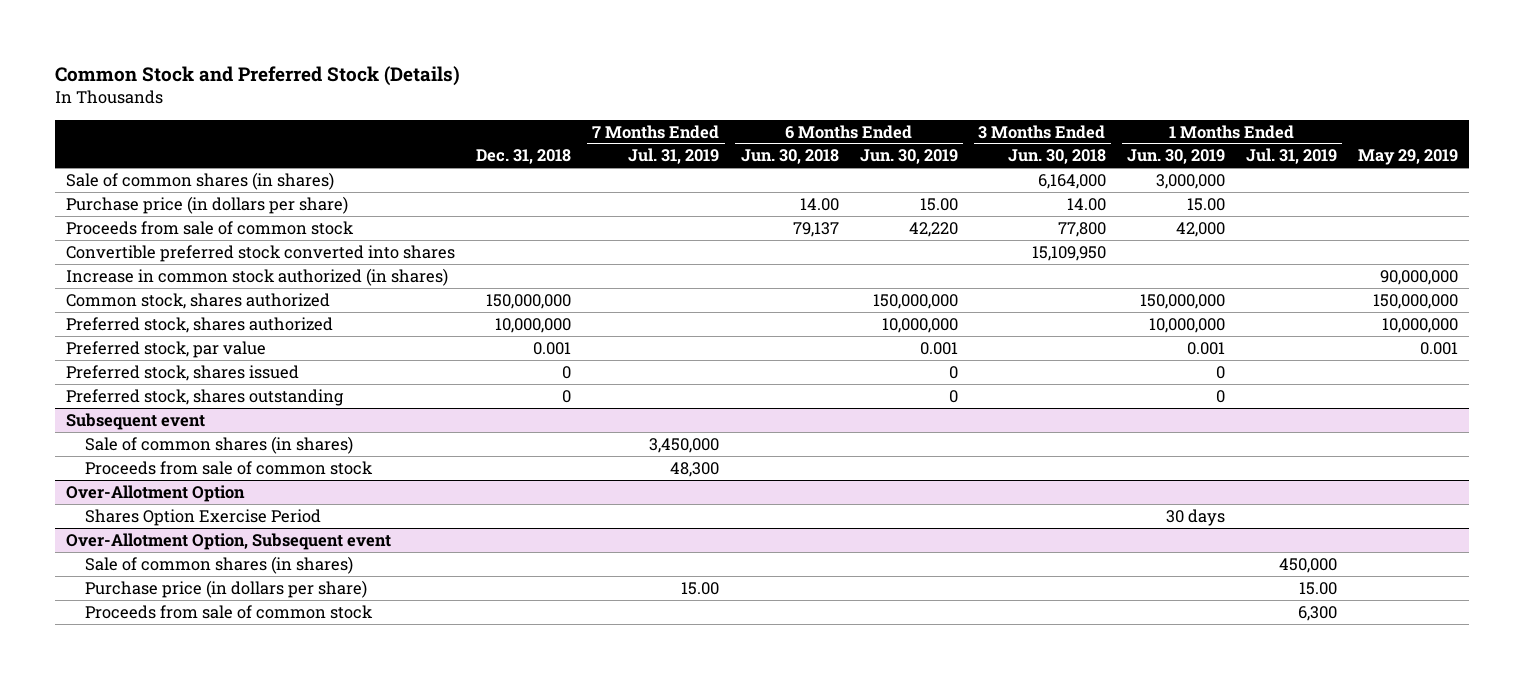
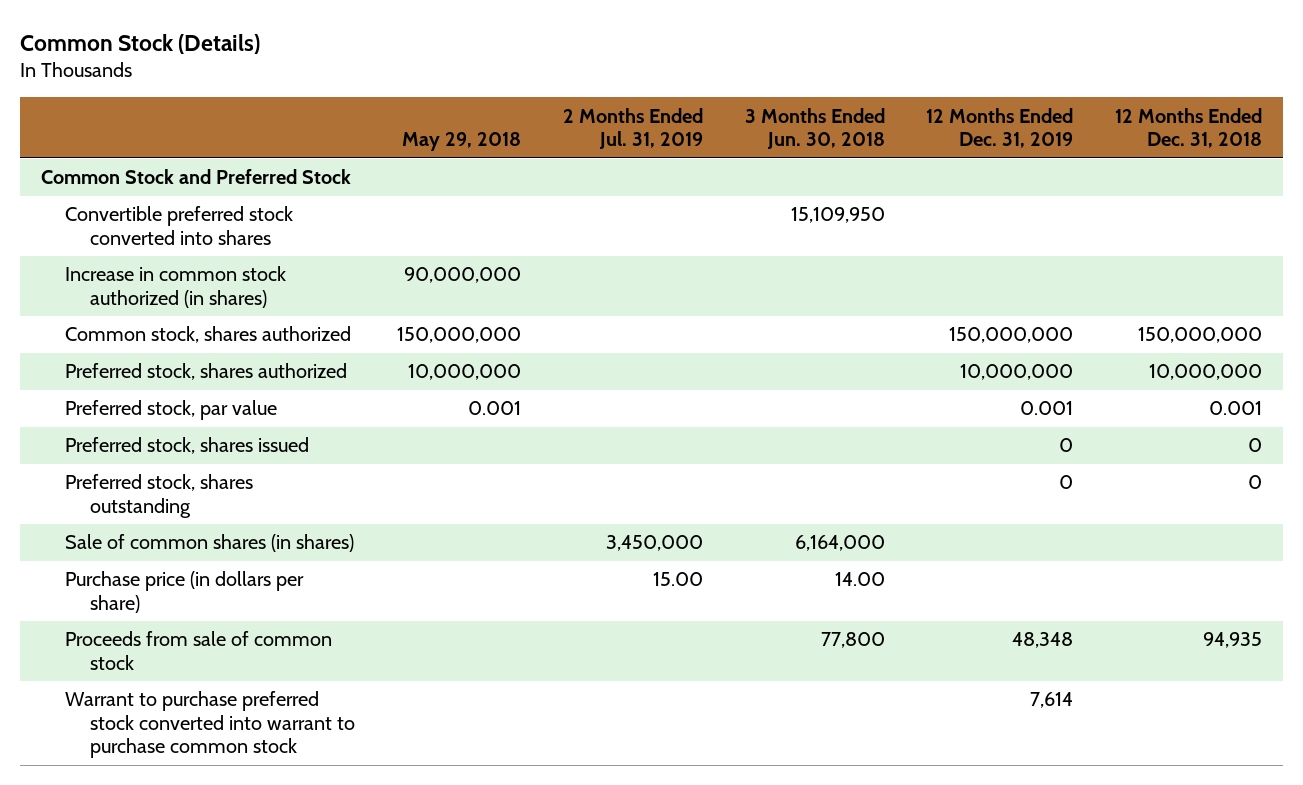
- Common Stock and Preferred Stock (Details)
+ Common Stock (Details)
- | Dec. 31, 2018 | 7 Months Ended Jul. 31, 2019 | 6 Months Ended Jun. 30, 2018 | 6 Months Ended Jun. 30, 2019 | 3 Months Ended Jun. 30, 2018 | 1 Months Ended Jun. 30, 2019 | 1 Months Ended Jul. 31, 2019 | May 29, 2019
+ | May 29, 2018 | 2 Months Ended Jul. 31, 2019 | 3 Months Ended Jun. 30, 2018 | 12 Months Ended Dec. 31, 2019 | 12 Months Ended Dec. 31, 2018
+ Common Stock and Preferred Stock
- Subsequent event
- Sale of common shares (in shares) | | 3,450,000 | | | | | |
- Proceeds from sale of common stock | | 48,300 | | | | | |
- Over-Allotment Option
- Shares Option Exercise Period | | | | | | 30 days | |
- Over-Allotment Option, Subsequent event
- Sale of common shares (in shares) | | | | | | | 450,000 |
- Purchase price (in dollars per share) | | 15.00 | | | | | 15.00 |
- Proceeds from sale of common stock | | | | | | | 6,300 |
moved down: Sale of common shares (in shares) | | 3,450,000 | 6,164,000 | |
moved down: Purchase price (in dollars per share) | | 15.00 | 14.00 | |
moved down: Proceeds from sale of common stock | | | 77,800 | 48,348 | 94,935
+ Warrant to purchase preferred stock converted into warrant to purchase common stock | | | | 7,614 |

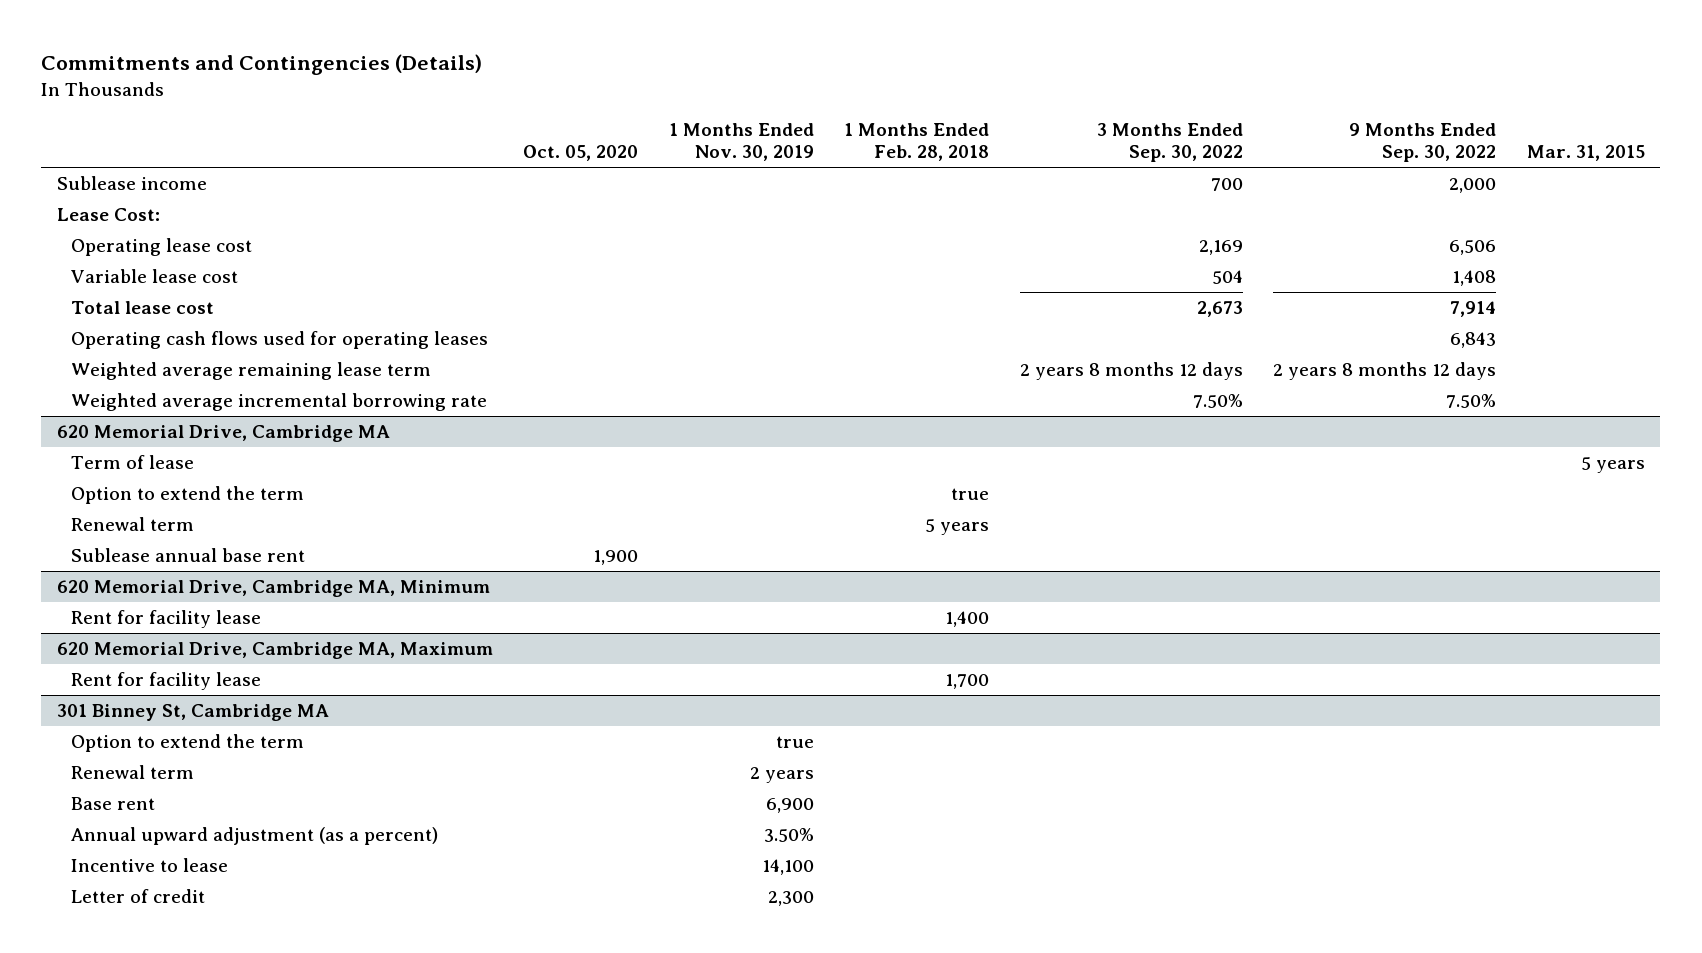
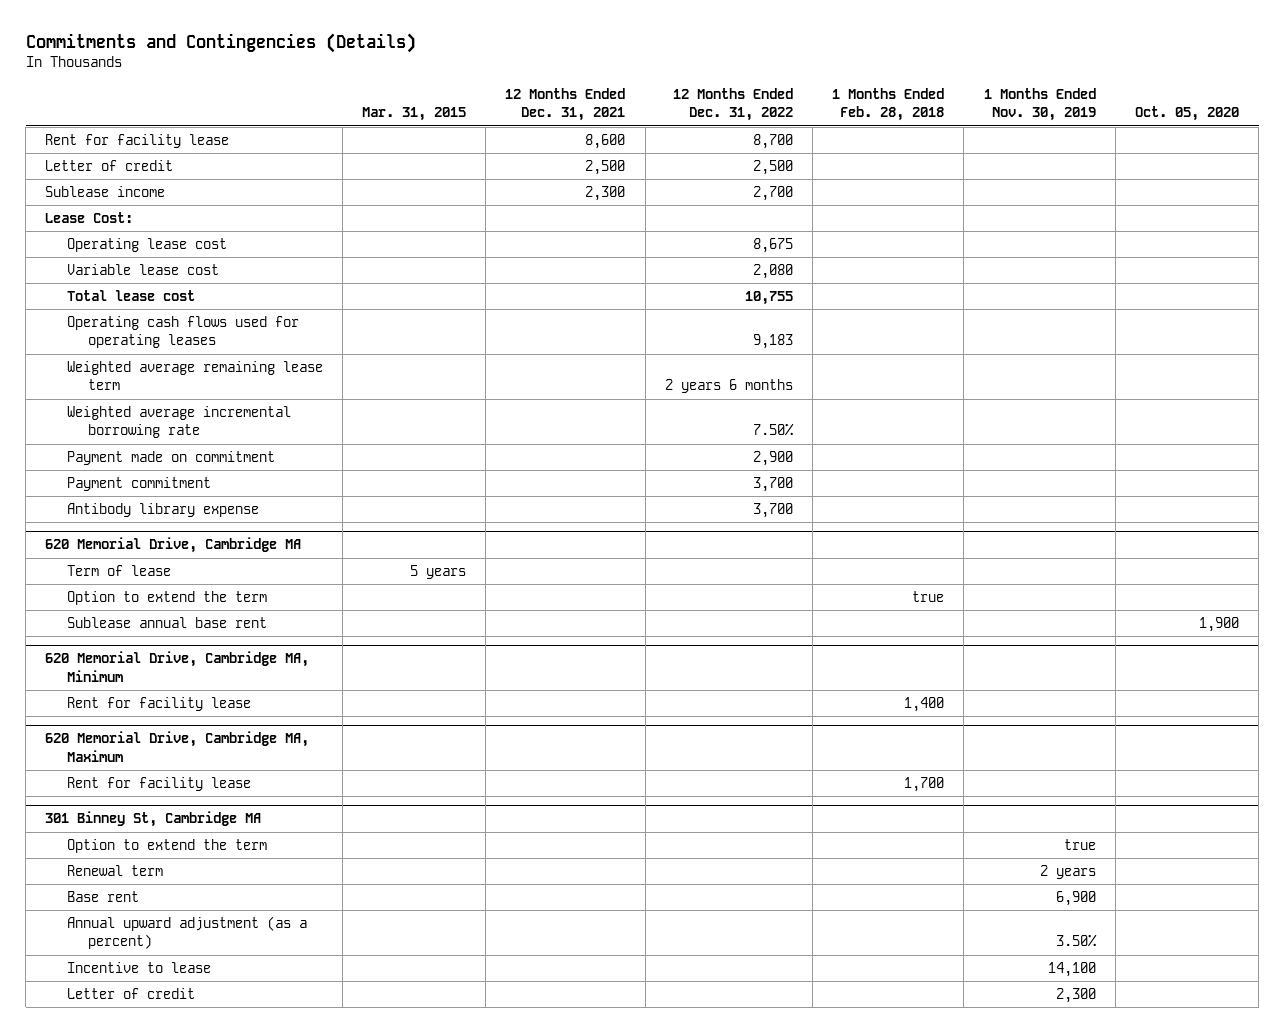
- | Oct. 05, 2020 | 1 Months Ended Nov. 30, 2019 | 1 Months Ended Feb. 28, 2018 | 3 Months Ended Sep. 30, 2022 | 9 Months Ended Sep. 30, 2022 | Mar. 31, 2015
+ | Mar. 31, 2015 | 12 Months Ended Dec. 31, 2021 | 12 Months Ended Dec. 31, 2022 | 1 Months Ended Feb. 28, 2018 | 1 Months Ended Nov. 30, 2019 | Oct. 05, 2020
+ Rent for facility lease | | 8,600 | 8,700 | | |
+ Letter of credit | | 2,500 | 2,500 | | |
+ Payment made on commitment | | | 2,900 | | |
+ Payment commitment | | | 3,700 | | |
+ Antibody library expense | | | 3,700 | | |
@ 620 Memorial Drive, Cambridge MA
- Renewal term | | | 5 years | | |

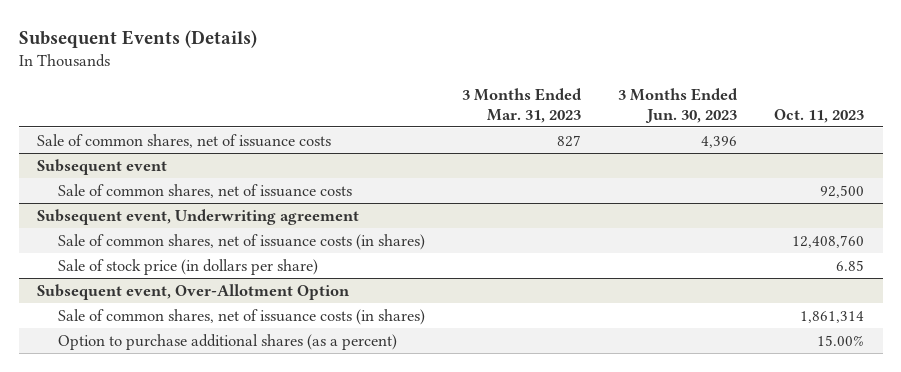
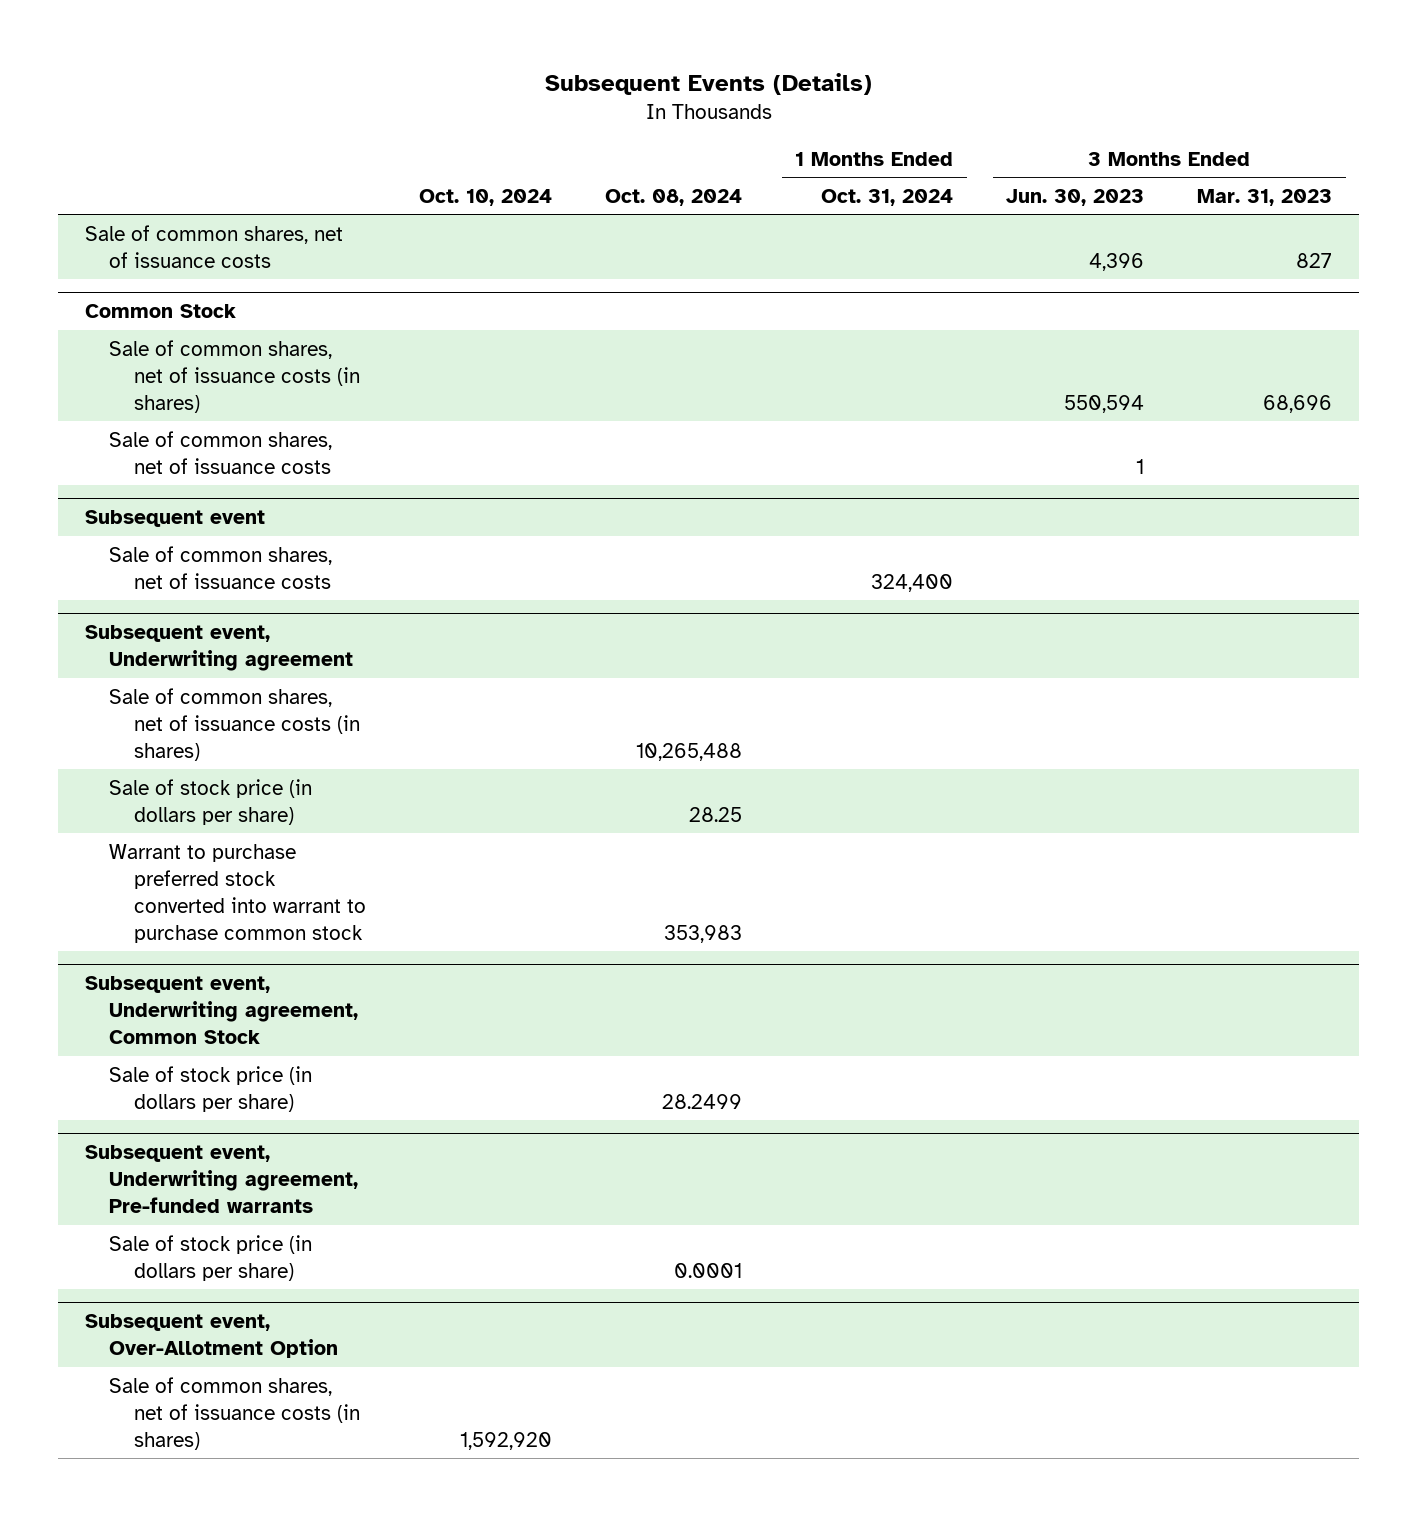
- | 3 Months Ended Mar. 31, 2023 | 3 Months Ended Jun. 30, 2023 | Oct. 11, 2023
+ | Oct. 10, 2024 | Oct. 08, 2024 | 1 Months Ended Oct. 31, 2024 | 3 Months Ended Jun. 30, 2023 | 3 Months Ended Mar. 31, 2023
+ Common Stock
+ Sale of common shares, net of issuance costs (in shares) | | | | 550,594 | 68,696
+ Sale of common shares, net of issuance costs | | | | 1 |
@ Subsequent event, Underwriting agreement
+ Warrant to purchase preferred stock converted into warrant to purchase common stock | | 353,983 | | |
+ Subsequent event, Underwriting agreement, Common Stock
+ Sale of stock price (in dollars per share) | | 28.2499 | | |
+ Subsequent event, Underwriting agreement, Pre-funded warrants
+ Sale of stock price (in dollars per share) | | 0.0001 | | |
@ Subsequent event, Over-Allotment Option
- Option to purchase additional shares (as a percent) | | | 15.00%

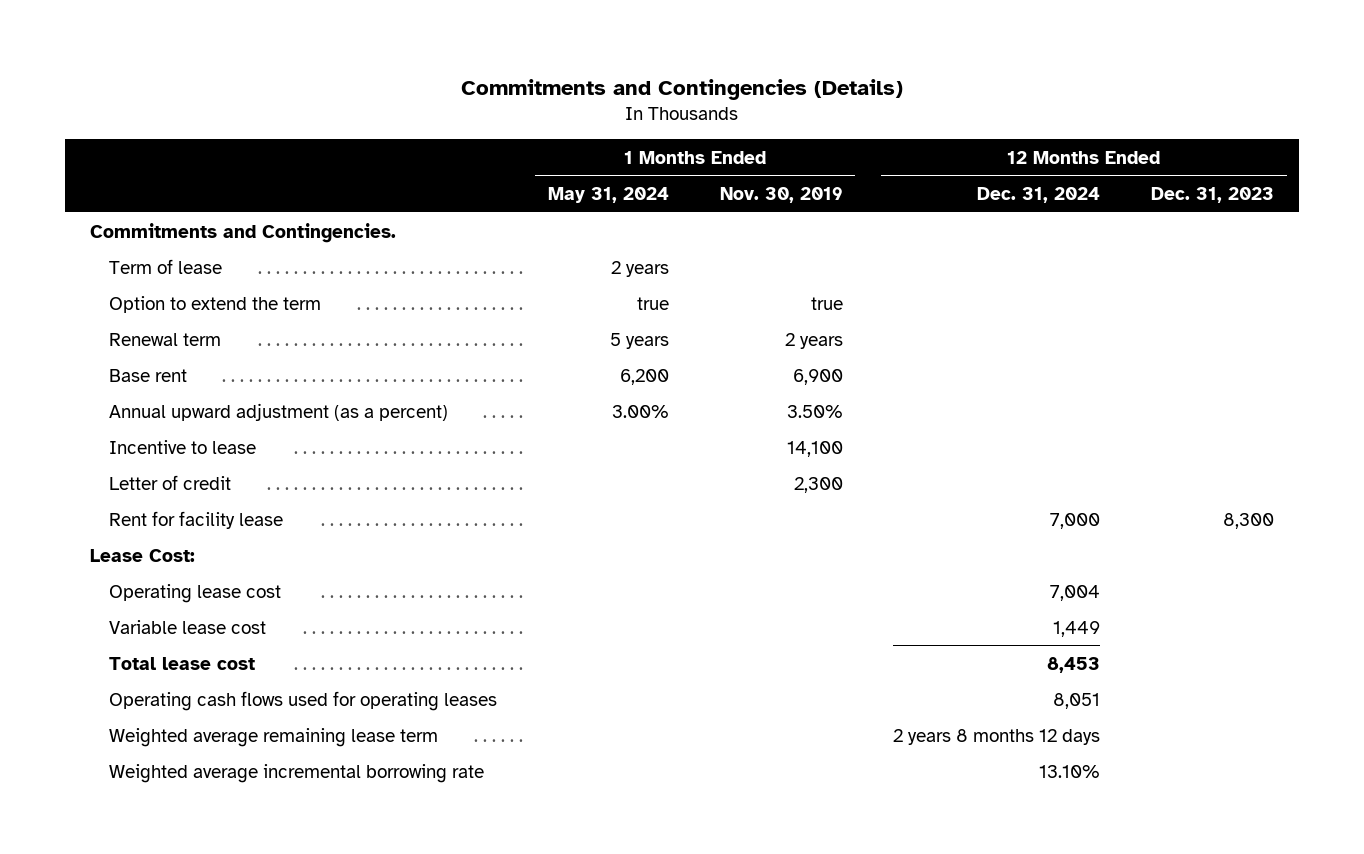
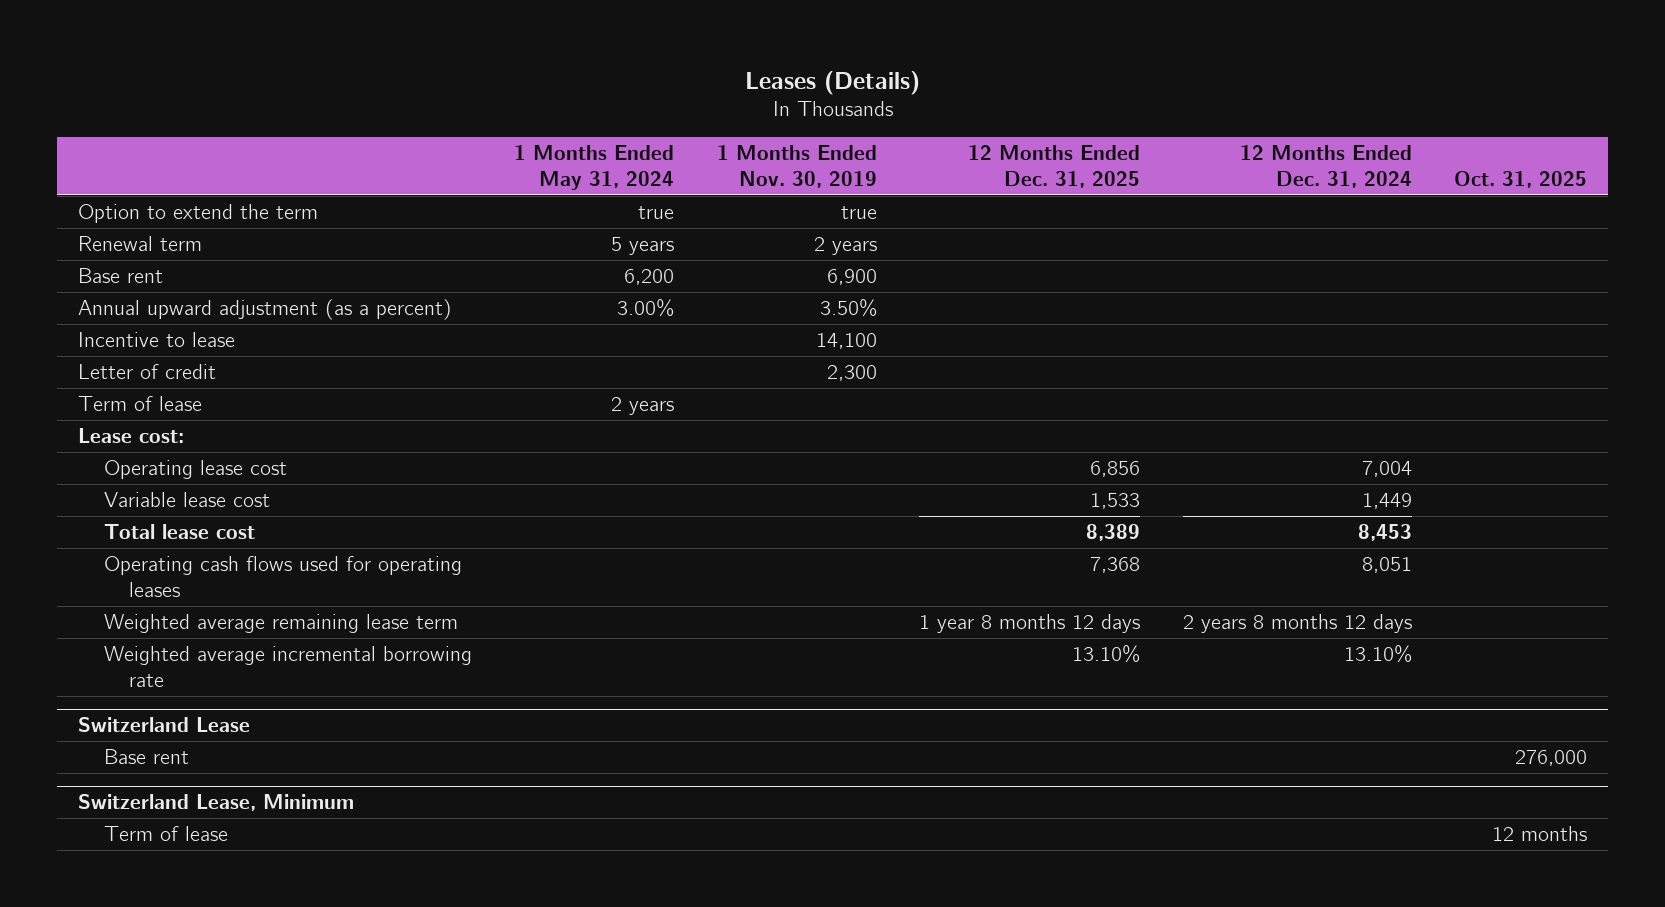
- Commitments and Contingencies (Details)
+ Leases (Details)
- | 1 Months Ended May 31, 2024 | 1 Months Ended Nov. 30, 2019 | 12 Months Ended Dec. 31, 2024 | 12 Months Ended Dec. 31, 2023
+ | 1 Months Ended May 31, 2024 | 1 Months Ended Nov. 30, 2019 | 12 Months Ended Dec. 31, 2025 | 12 Months Ended Dec. 31, 2024 | Oct. 31, 2025
- Commitments and Contingencies.
- Rent for facility lease | | | 7,000 | 8,300
- Lease Cost:
moved down: Term of lease | 2 years | | | |
+ Lease cost:
+ Switzerland Lease
+ Base rent | | | | | 276,000
+ Switzerland Lease, Minimum
+ Term of lease | | | | | 12 months

